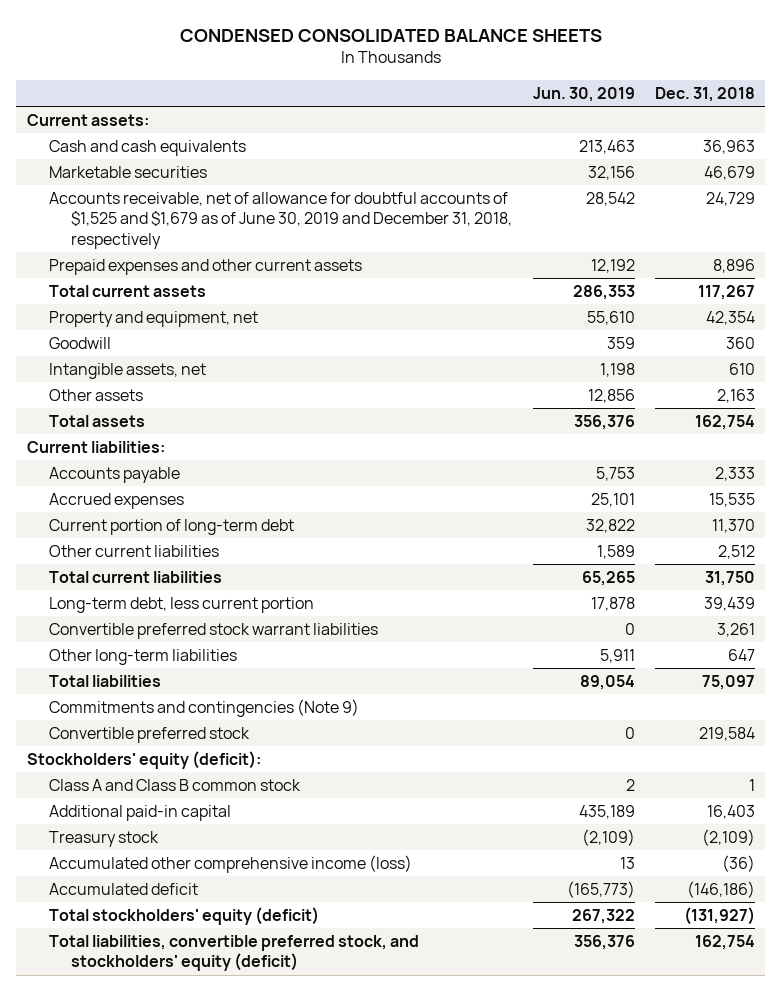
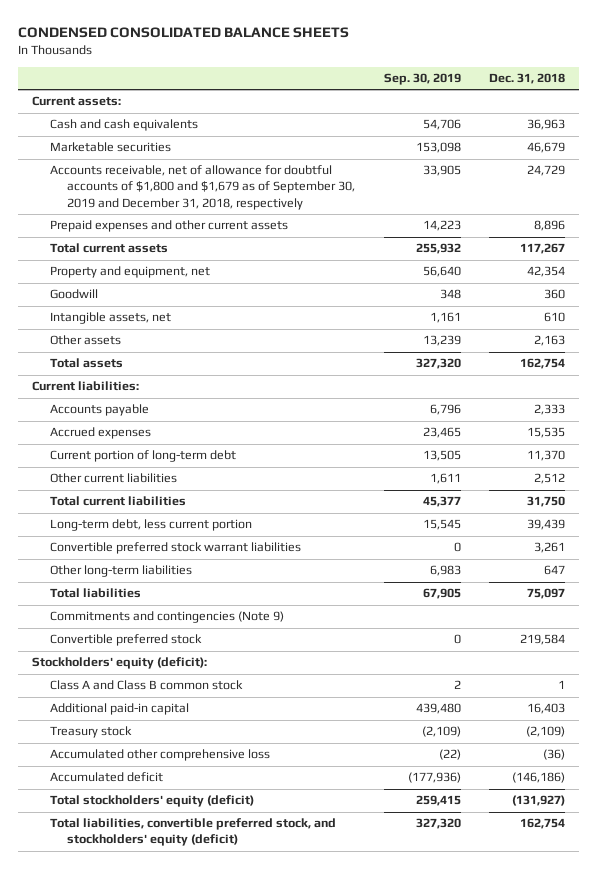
- | Jun. 30, 2019 | Dec. 31, 2018
+ | Sep. 30, 2019 | Dec. 31, 2018
- Accounts receivable, net of allowance for doubtful accounts of $1,525 and $1,679 as of June 30, 2019 and December 31, 2018, respectively | 28,542 | 24,729
+ Accounts receivable, net of allowance for doubtful accounts of $1,800 and $1,679 as of September 30, 2019 and December 31, 2018, respectively | 33,905 | 24,729
- Accumulated other comprehensive income (loss) | 13 | (36)
+ Accumulated other comprehensive loss | (22) | (36)

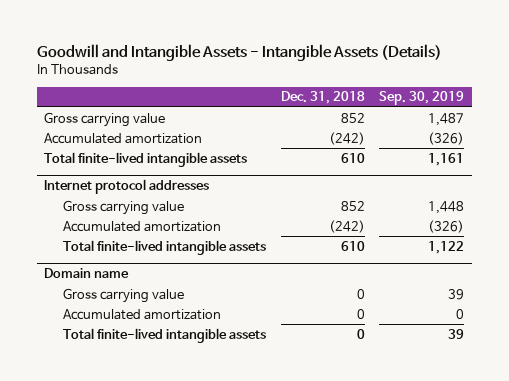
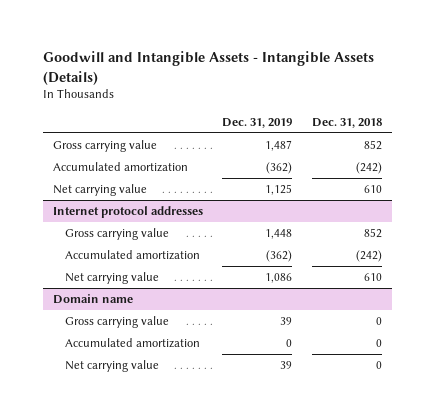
- | Dec. 31, 2018 | Sep. 30, 2019
+ | Dec. 31, 2019 | Dec. 31, 2018
- Total finite-lived intangible assets | 610 | 1,161
+ Net carrying value | 1,125 | 610
@ Internet protocol addresses
- Total finite-lived intangible assets | 610 | 1,122
+ Net carrying value | 1,086 | 610
@ Domain name
- Total finite-lived intangible assets | 0 | 39
+ Net carrying value | 39 | 0

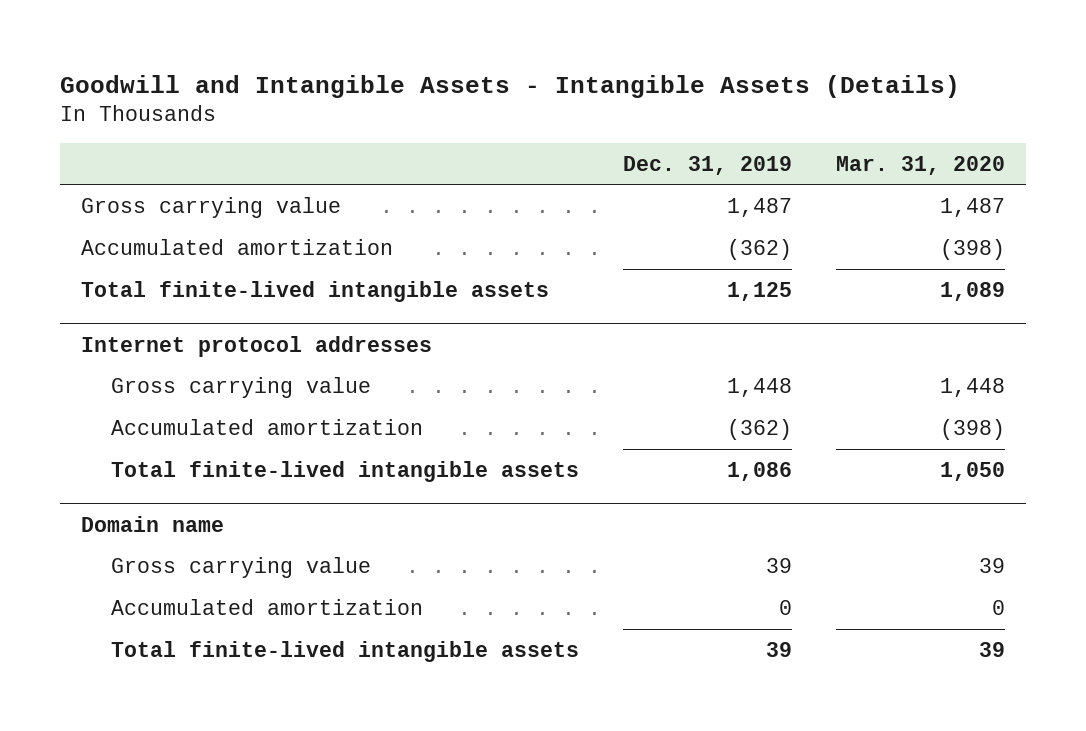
- | Dec. 31, 2019 | Dec. 31, 2018
+ | Dec. 31, 2019 | Mar. 31, 2020
- Net carrying value | 1,125 | 610
+ Total finite-lived intangible assets | 1,125 | 1,089
@ Internet protocol addresses
- Net carrying value | 1,086 | 610
+ Total finite-lived intangible assets | 1,086 | 1,050
@ Domain name
- Net carrying value | 39 | 0
+ Total finite-lived intangible assets | 39 | 39

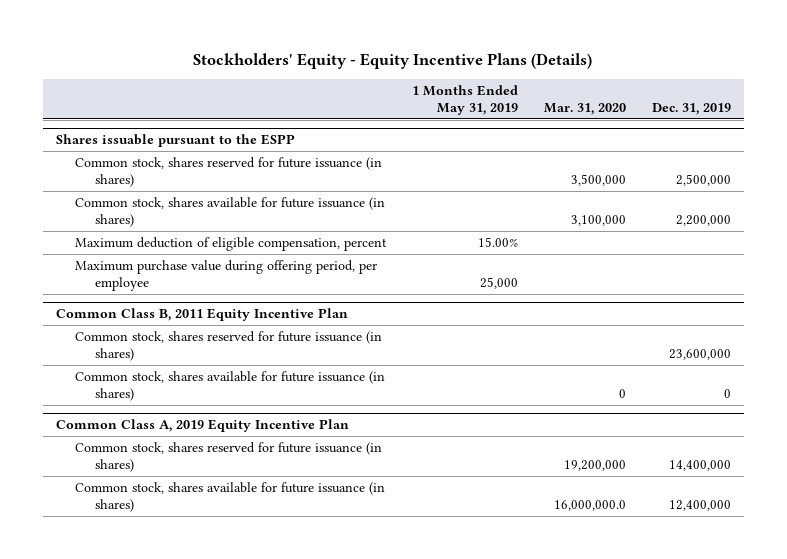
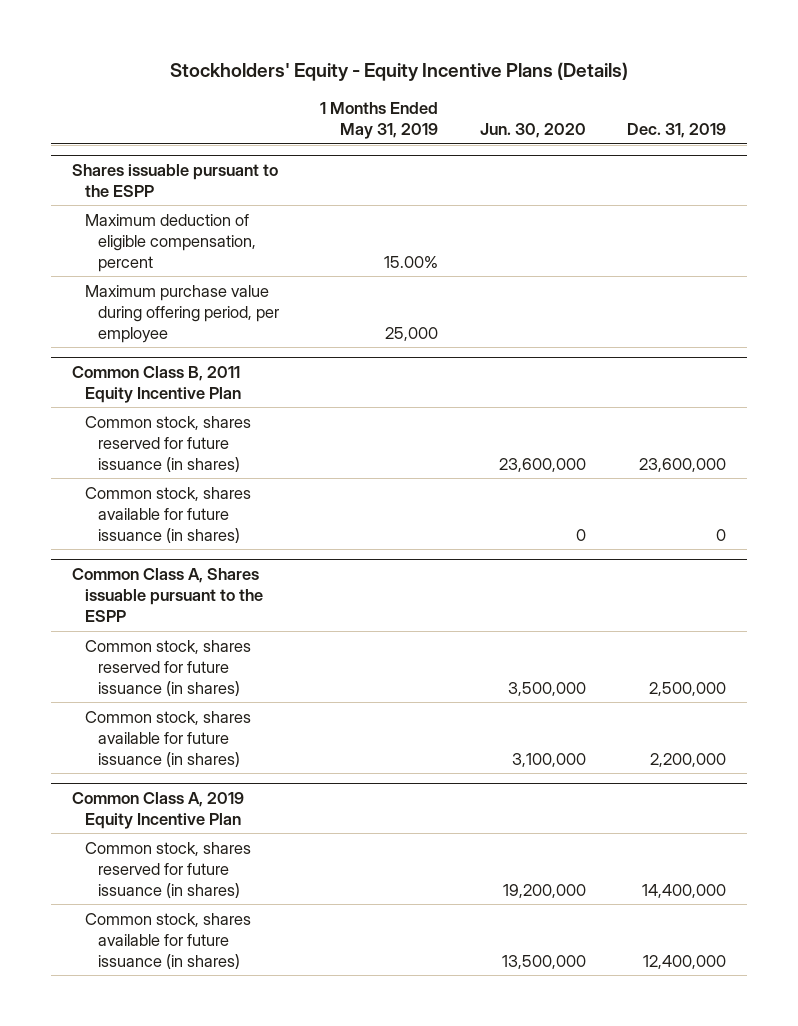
- | 1 Months Ended May 31, 2019 | Mar. 31, 2020 | Dec. 31, 2019
+ | 1 Months Ended May 31, 2019 | Jun. 30, 2020 | Dec. 31, 2019
@ Shares issuable pursuant to the ESPP
- Common stock, shares reserved for future issuance (in shares) | | 3,500,000 | 2,500,000
- Common stock, shares available for future issuance (in shares) | | 3,100,000 | 2,200,000
+ Common Class A, Shares issuable pursuant to the ESPP
+ Common stock, shares reserved for future issuance (in shares) | | 3,500,000 | 2,500,000
+ Common stock, shares available for future issuance (in shares) | | 3,100,000 | 2,200,000

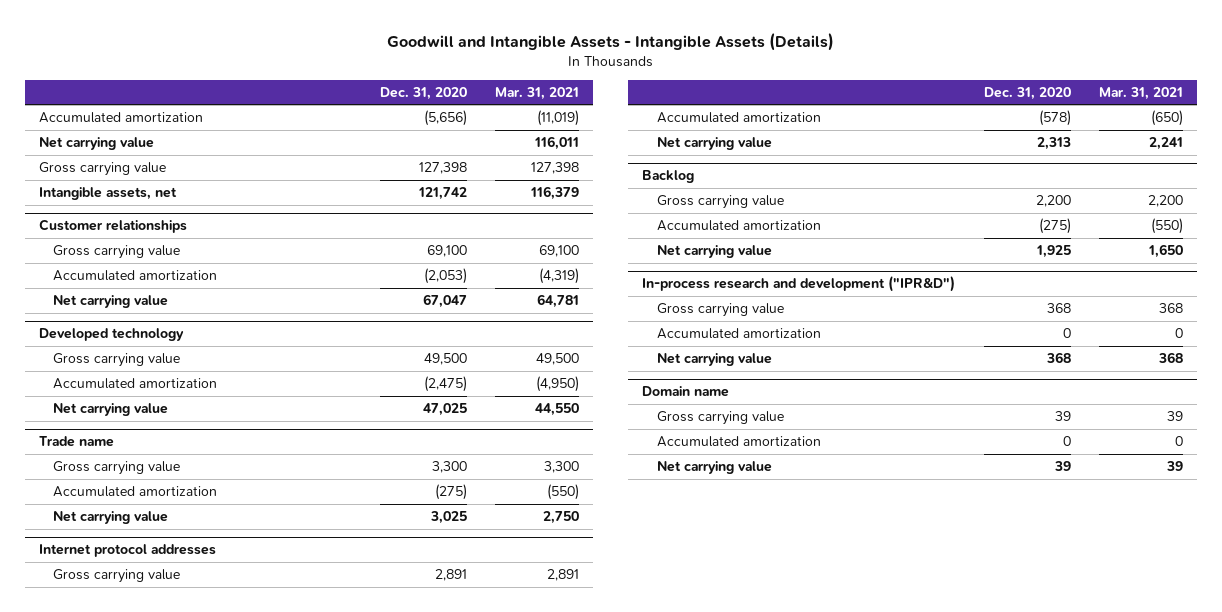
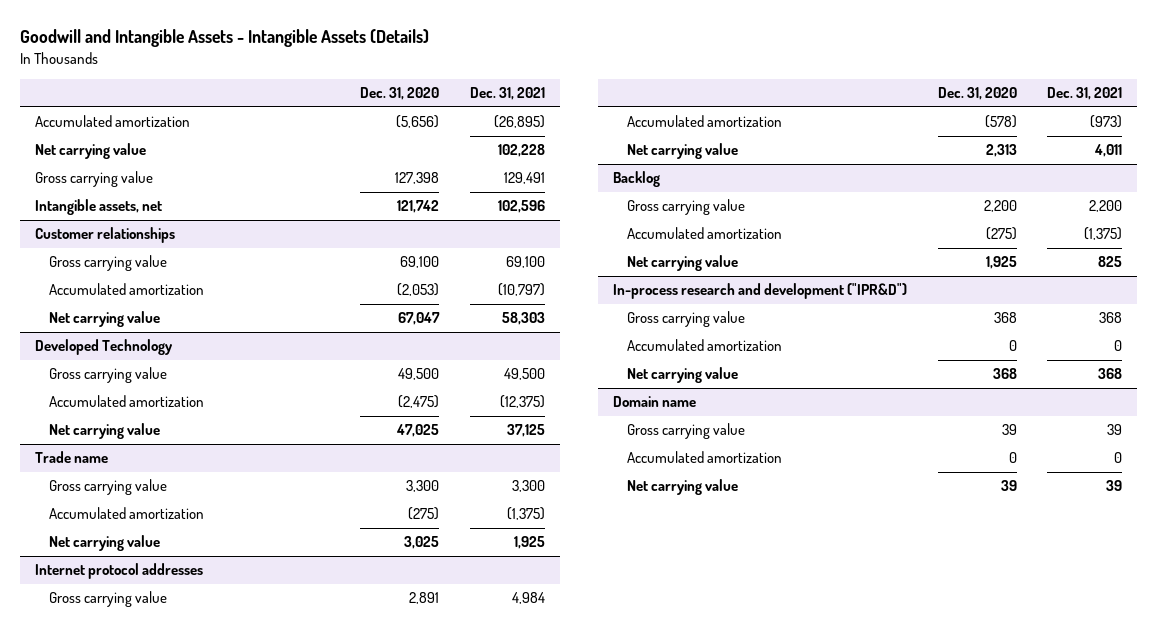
- | Dec. 31, 2020 | Mar. 31, 2021
+ | Dec. 31, 2020 | Dec. 31, 2021
- Developed technology
+ Developed Technology

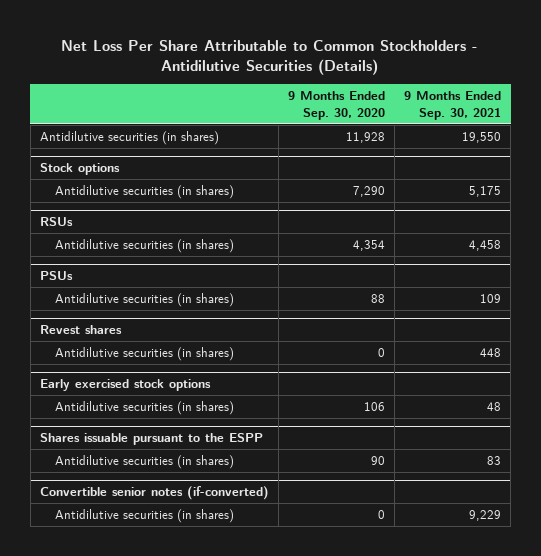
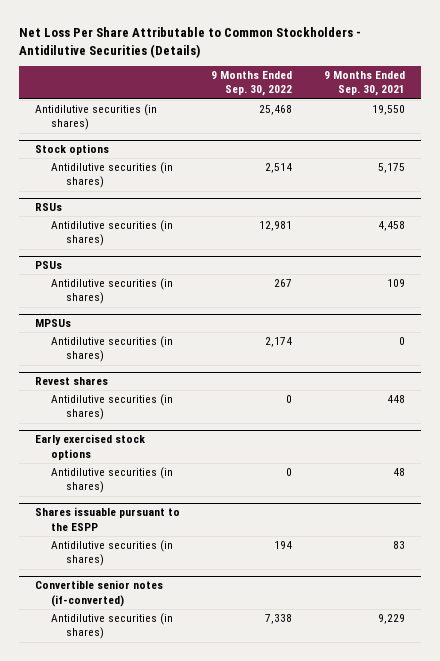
- | 9 Months Ended Sep. 30, 2020 | 9 Months Ended Sep. 30, 2021
+ | 9 Months Ended Sep. 30, 2022 | 9 Months Ended Sep. 30, 2021
+ MPSUs
+ Antidilutive securities (in shares) | 2,174 | 0

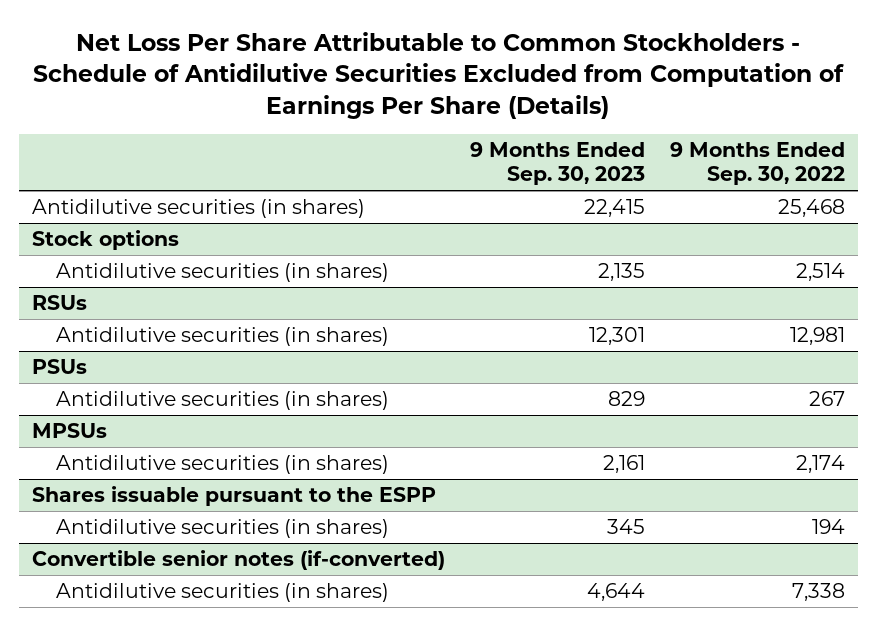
- Net Loss Per Share Attributable to Common Stockholders - Antidilutive Securities (Details)
+ Net Loss Per Share Attributable to Common Stockholders - Schedule of Antidilutive Securities Excluded from Computation of Earnings Per Share (Details)
- | 9 Months Ended Sep. 30, 2022 | 9 Months Ended Sep. 30, 2021
+ | 9 Months Ended Sep. 30, 2023 | 9 Months Ended Sep. 30, 2022
- Revest shares
- Antidilutive securities (in shares) | 0 | 448
- Early exercised stock options
- Antidilutive securities (in shares) | 0 | 48

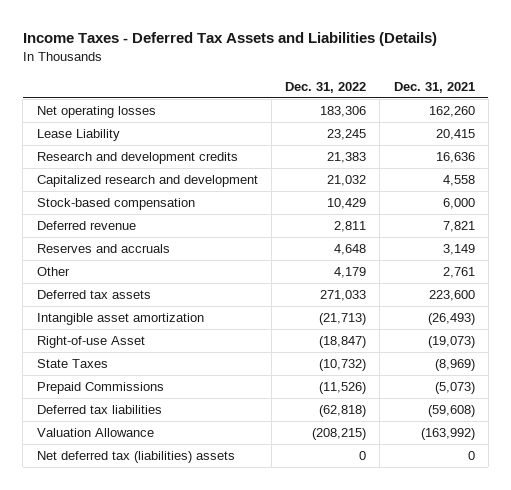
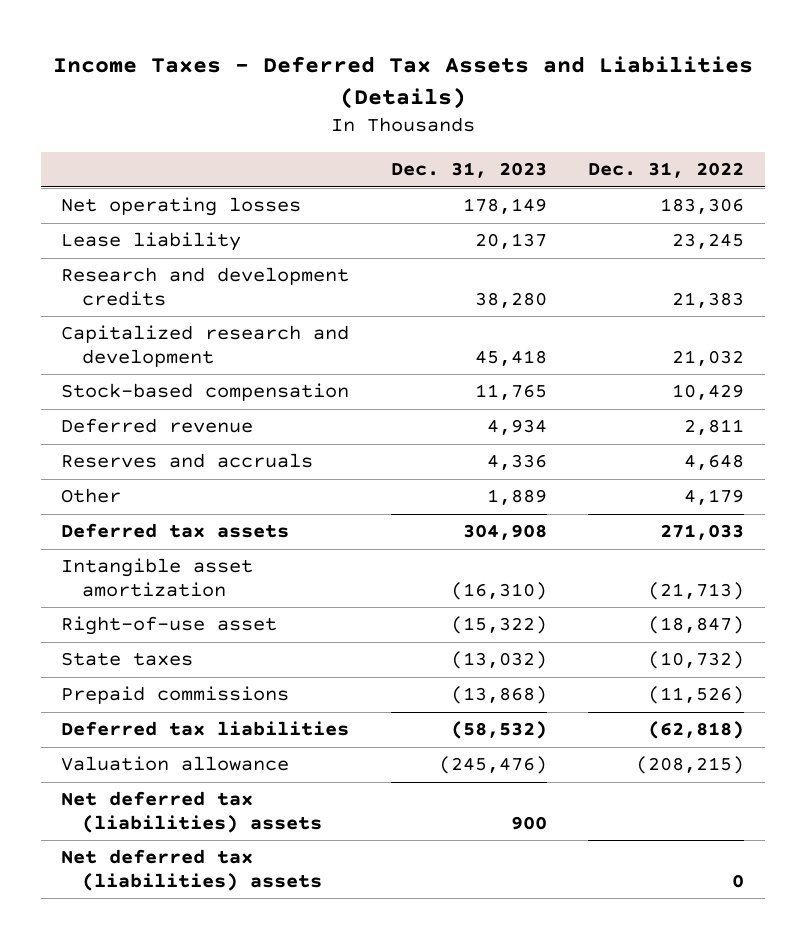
- | Dec. 31, 2022 | Dec. 31, 2021
+ | Dec. 31, 2023 | Dec. 31, 2022
- Lease Liability | 23,245 | 20,415
+ Lease liability | 20,137 | 23,245
- Right-of-use Asset | (18,847) | (19,073)
- State Taxes | (10,732) | (8,969)
- Prepaid Commissions | (11,526) | (5,073)
+ Right-of-use asset | (15,322) | (18,847)
+ State taxes | (13,032) | (10,732)
+ Prepaid commissions | (13,868) | (11,526)
- Valuation Allowance | (208,215) | (163,992)
+ Valuation allowance | (245,476) | (208,215)
+ Net deferred tax (liabilities) assets | 900 |

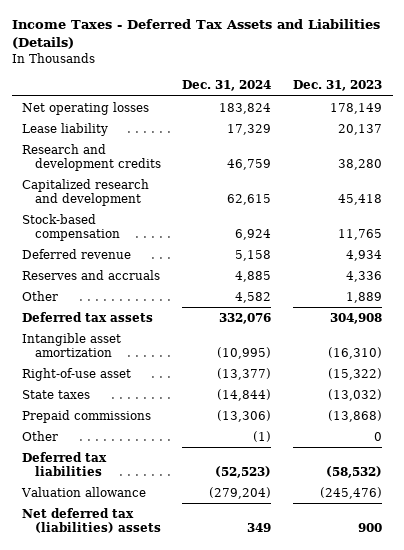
- | Dec. 31, 2023 | Dec. 31, 2022
+ | Dec. 31, 2024 | Dec. 31, 2023
+ Other | (1) | 0
- Net deferred tax (liabilities) assets | | 0

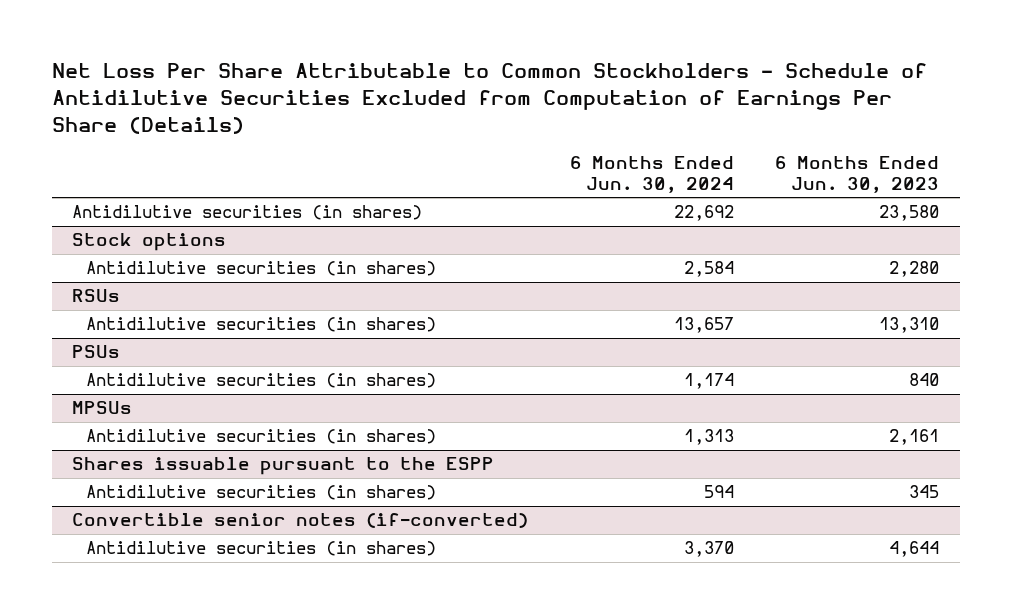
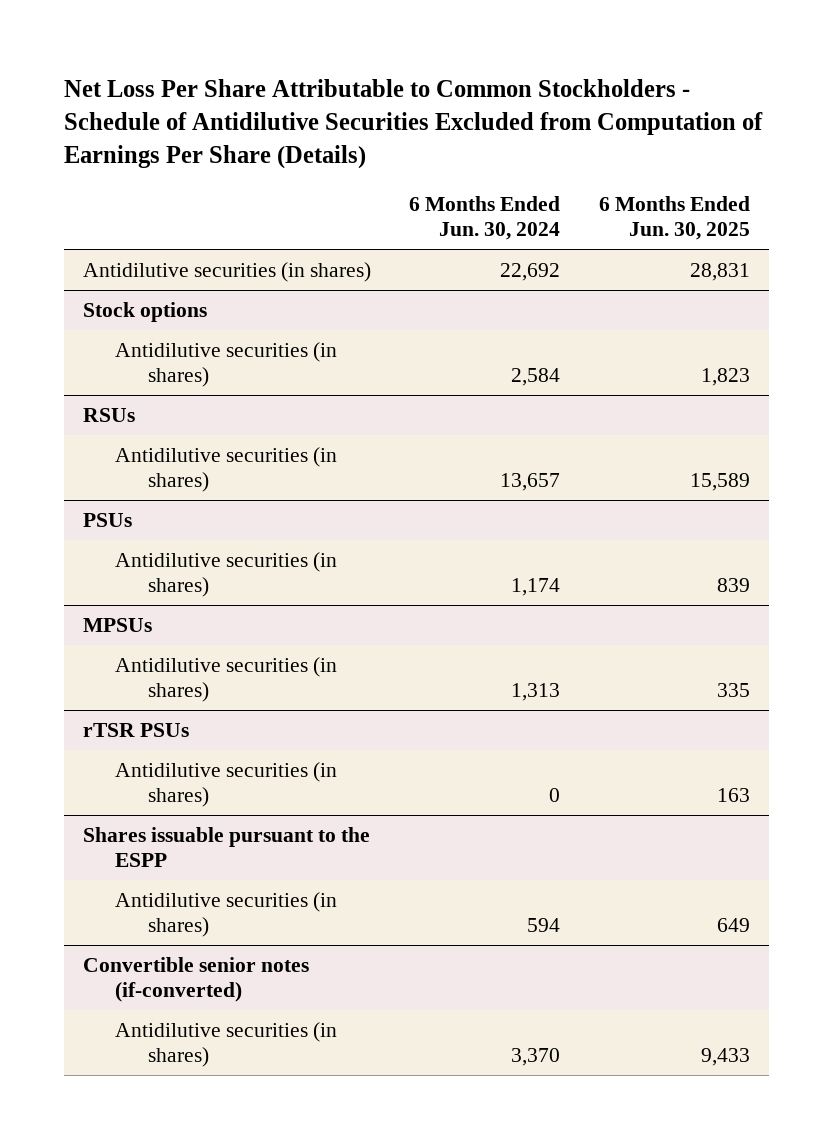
- | 6 Months Ended Jun. 30, 2024 | 6 Months Ended Jun. 30, 2023
+ | 6 Months Ended Jun. 30, 2024 | 6 Months Ended Jun. 30, 2025
+ rTSR PSUs
+ Antidilutive securities (in shares) | 0 | 163

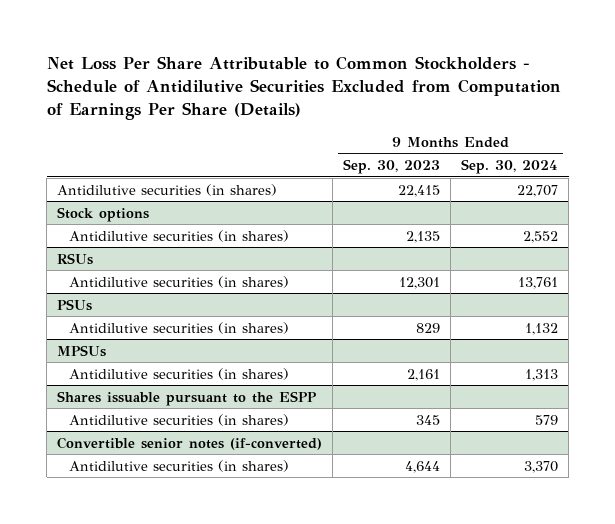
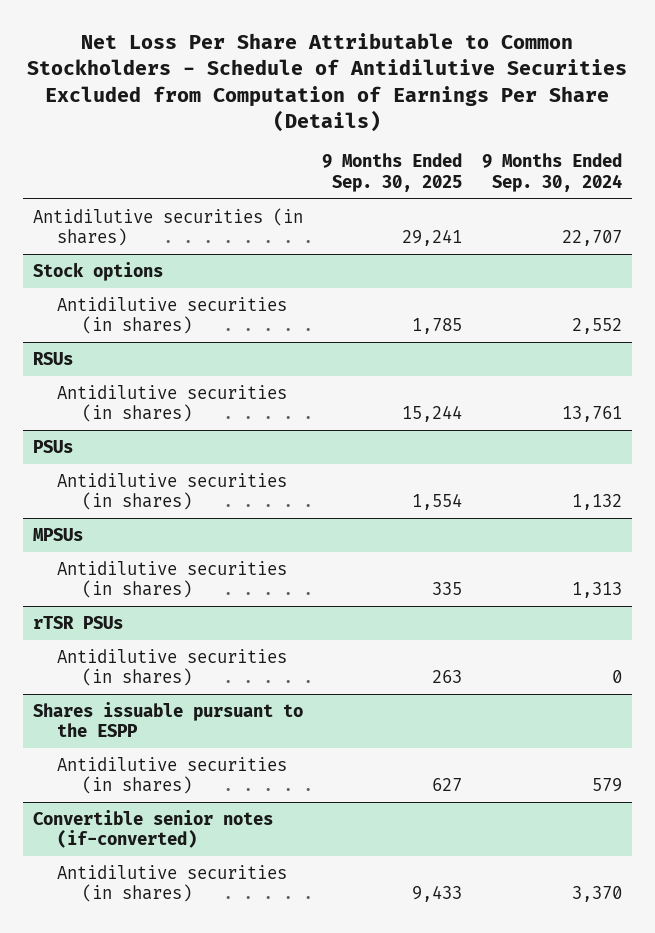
- | 9 Months Ended Sep. 30, 2023 | 9 Months Ended Sep. 30, 2024
+ | 9 Months Ended Sep. 30, 2025 | 9 Months Ended Sep. 30, 2024
+ rTSR PSUs
+ Antidilutive securities (in shares) | 263 | 0

